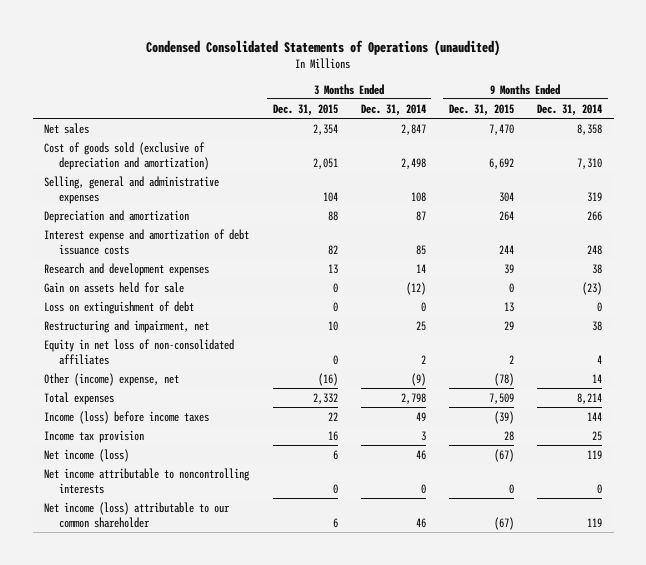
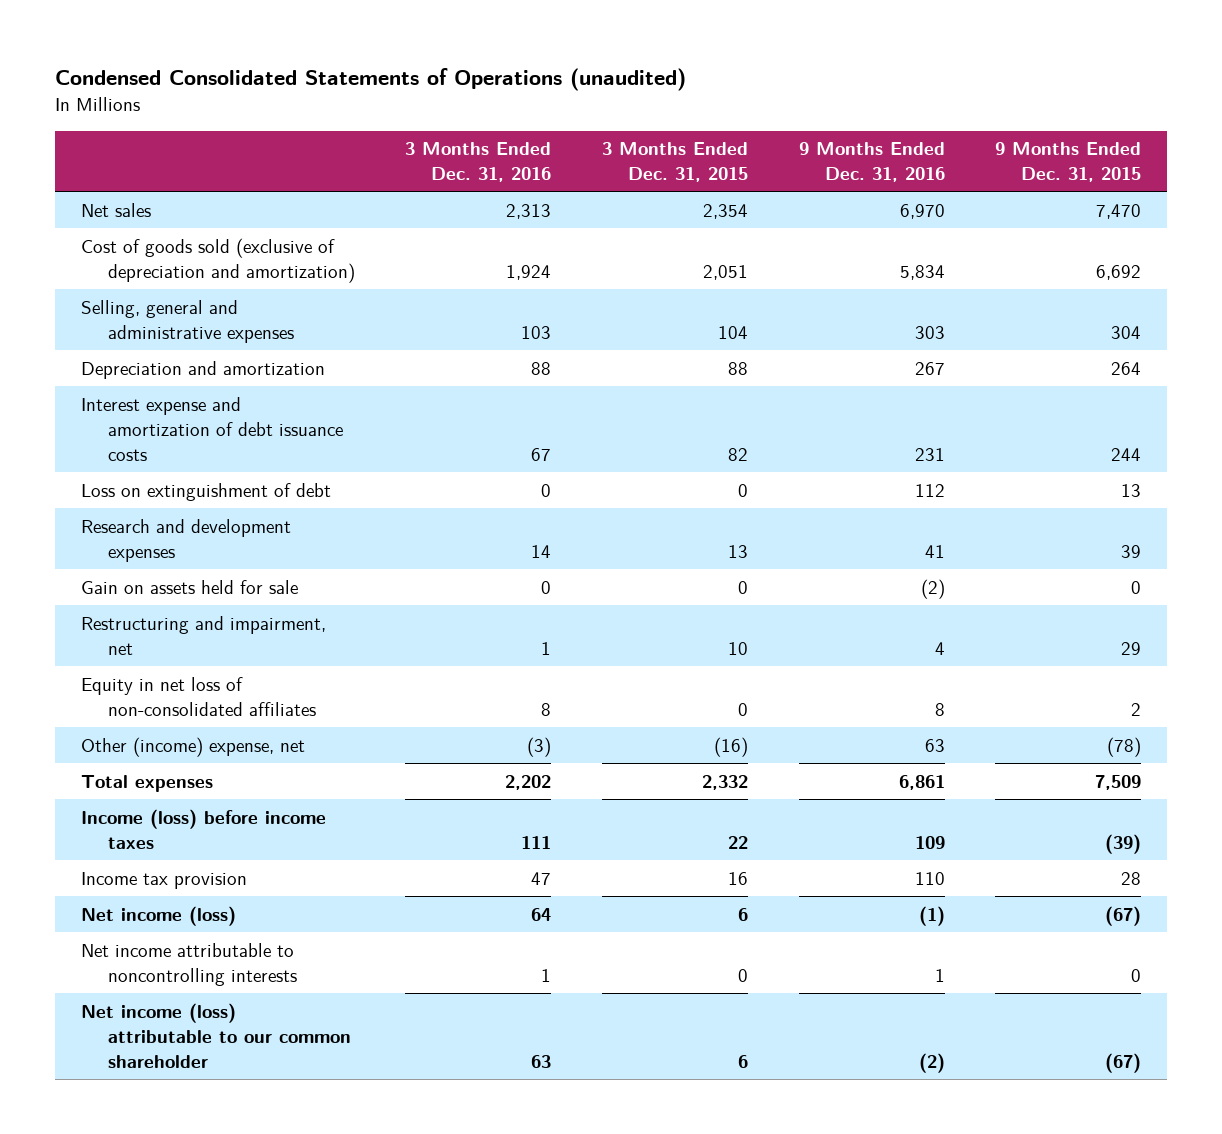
- | 3 Months Ended Dec. 31, 2015 | 3 Months Ended Dec. 31, 2014 | 9 Months Ended Dec. 31, 2015 | 9 Months Ended Dec. 31, 2014
+ | 3 Months Ended Dec. 31, 2016 | 3 Months Ended Dec. 31, 2015 | 9 Months Ended Dec. 31, 2016 | 9 Months Ended Dec. 31, 2015
moved up: Loss on extinguishment of debt | 0 | 0 | 112 | 13

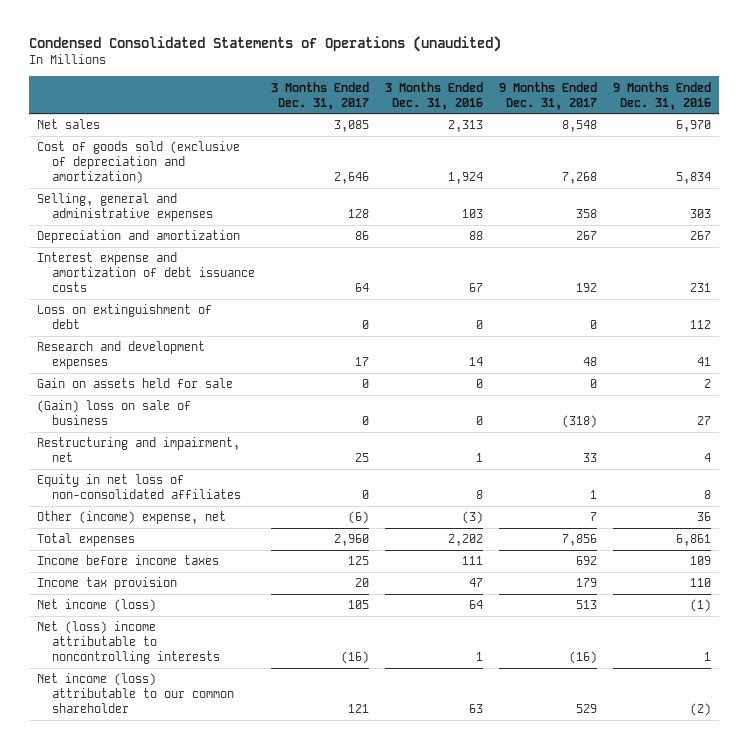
- | 3 Months Ended Dec. 31, 2016 | 3 Months Ended Dec. 31, 2015 | 9 Months Ended Dec. 31, 2016 | 9 Months Ended Dec. 31, 2015
+ | 3 Months Ended Dec. 31, 2017 | 3 Months Ended Dec. 31, 2016 | 9 Months Ended Dec. 31, 2017 | 9 Months Ended Dec. 31, 2016
- Gain on assets held for sale | 0 | 0 | (2) | 0
+ Gain on assets held for sale | 0 | 0 | 0 | 2
+ (Gain) loss on sale of business | 0 | 0 | (318) | 27
- Other (income) expense, net | (3) | (16) | 63 | (78)
+ Other (income) expense, net | (6) | (3) | 7 | 36
- Income (loss) before income taxes | 111 | 22 | 109 | (39)
+ Income before income taxes | 125 | 111 | 692 | 109
- Net income attributable to noncontrolling interests | 1 | 0 | 1 | 0
+ Net (loss) income attributable to noncontrolling interests | (16) | 1 | (16) | 1

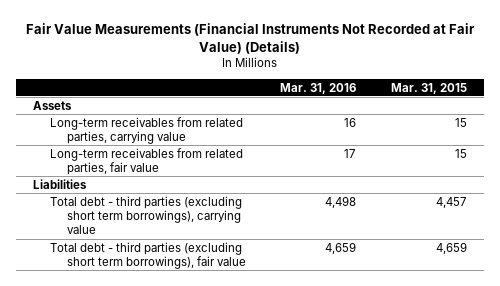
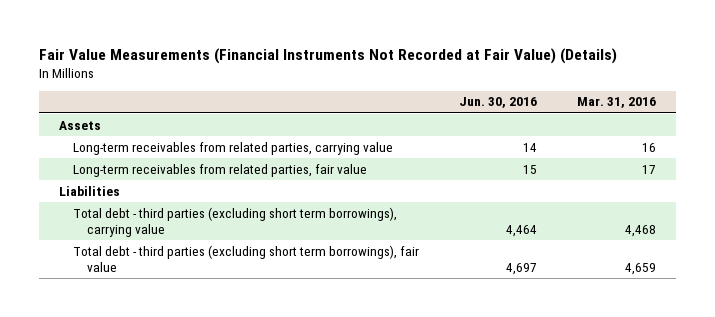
- | Mar. 31, 2016 | Mar. 31, 2015
+ | Jun. 30, 2016 | Mar. 31, 2016
- Total debt - third parties (excluding short term borrowings), carrying value | 4,498 | 4,457
+ Total debt - third parties (excluding short term borrowings), carrying value | 4,464 | 4,468

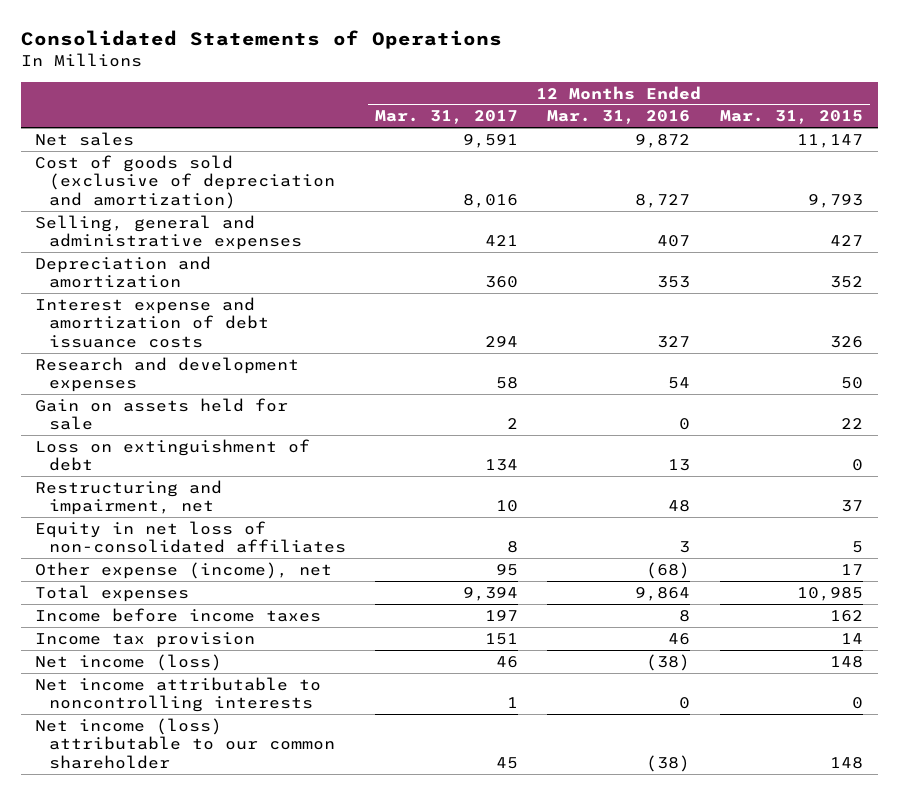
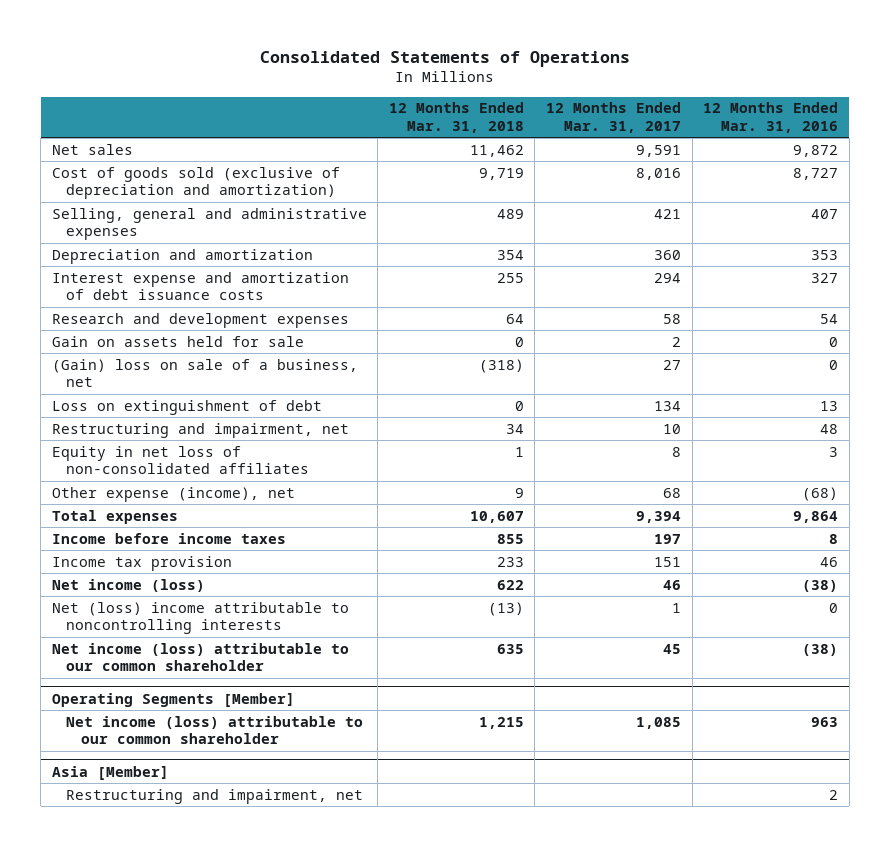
- | 12 Months Ended Mar. 31, 2017 | 12 Months Ended Mar. 31, 2016 | 12 Months Ended Mar. 31, 2015
+ | 12 Months Ended Mar. 31, 2018 | 12 Months Ended Mar. 31, 2017 | 12 Months Ended Mar. 31, 2016
+ (Gain) loss on sale of a business, net | (318) | 27 | 0
- Other expense (income), net | 95 | (68) | 17
+ Other expense (income), net | 9 | 68 | (68)
- Net income attributable to noncontrolling interests | 1 | 0 | 0
+ Net (loss) income attributable to noncontrolling interests | (13) | 1 | 0
+ Operating Segments [Member]
+ Net income (loss) attributable to our common shareholder | 1,215 | 1,085 | 963
+ Asia [Member]
+ Restructuring and impairment, net | | | 2

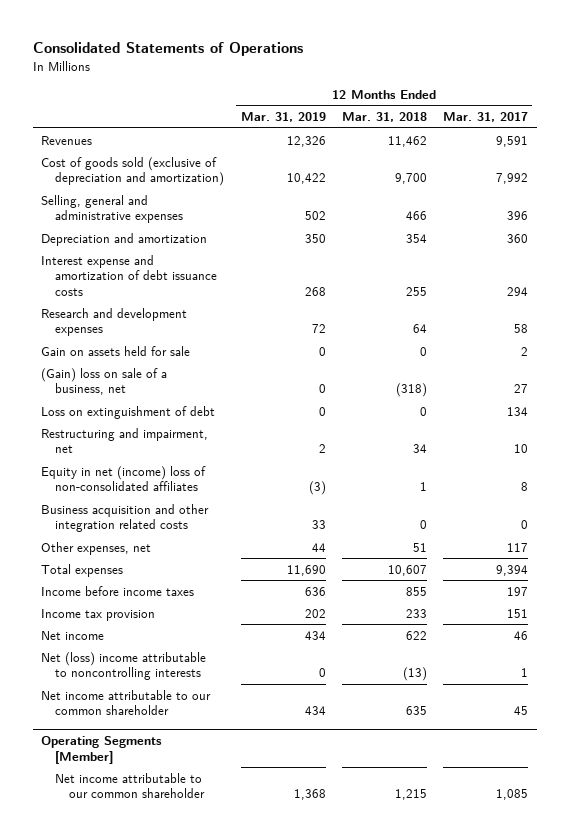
- | 12 Months Ended Mar. 31, 2018 | 12 Months Ended Mar. 31, 2017 | 12 Months Ended Mar. 31, 2016
+ | 12 Months Ended Mar. 31, 2019 | 12 Months Ended Mar. 31, 2018 | 12 Months Ended Mar. 31, 2017
- Net sales | 11,462 | 9,591 | 9,872
- Cost of goods sold (exclusive of depreciation and amortization) | 9,719 | 8,016 | 8,727
- Selling, general and administrative expenses | 489 | 421 | 407
+ Revenues | 12,326 | 11,462 | 9,591
+ Cost of goods sold (exclusive of depreciation and amortization) | 10,422 | 9,700 | 7,992
+ Selling, general and administrative expenses | 502 | 466 | 396
- Equity in net loss of non-consolidated affiliates | 1 | 8 | 3
- Other expense (income), net | 9 | 68 | (68)
+ Equity in net (income) loss of non-consolidated affiliates | (3) | 1 | 8
+ Business acquisition and other integration related costs | 33 | 0 | 0
+ Other expenses, net | 44 | 51 | 117
- Net income (loss) | 622 | 46 | (38)
+ Net income | 434 | 622 | 46
- Net income (loss) attributable to our common shareholder | 635 | 45 | (38)
+ Net income attributable to our common shareholder | 434 | 635 | 45
@ Operating Segments [Member]
- Net income (loss) attributable to our common shareholder | 1,215 | 1,085 | 963
- Asia [Member]
- Restructuring and impairment, net | | | 2
@ Operating Segments [Member]
+ Net income attributable to our common shareholder | 1,368 | 1,215 | 1,085

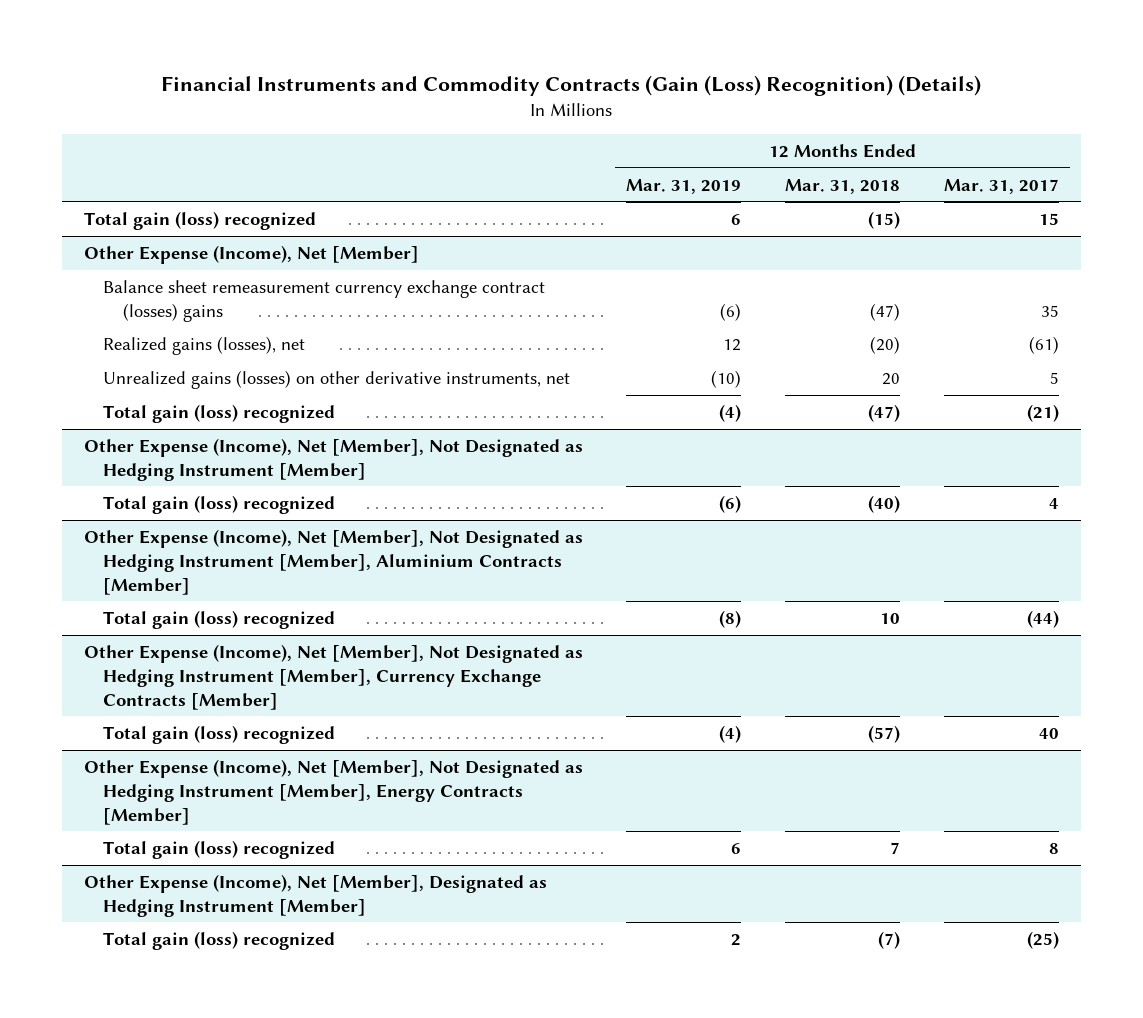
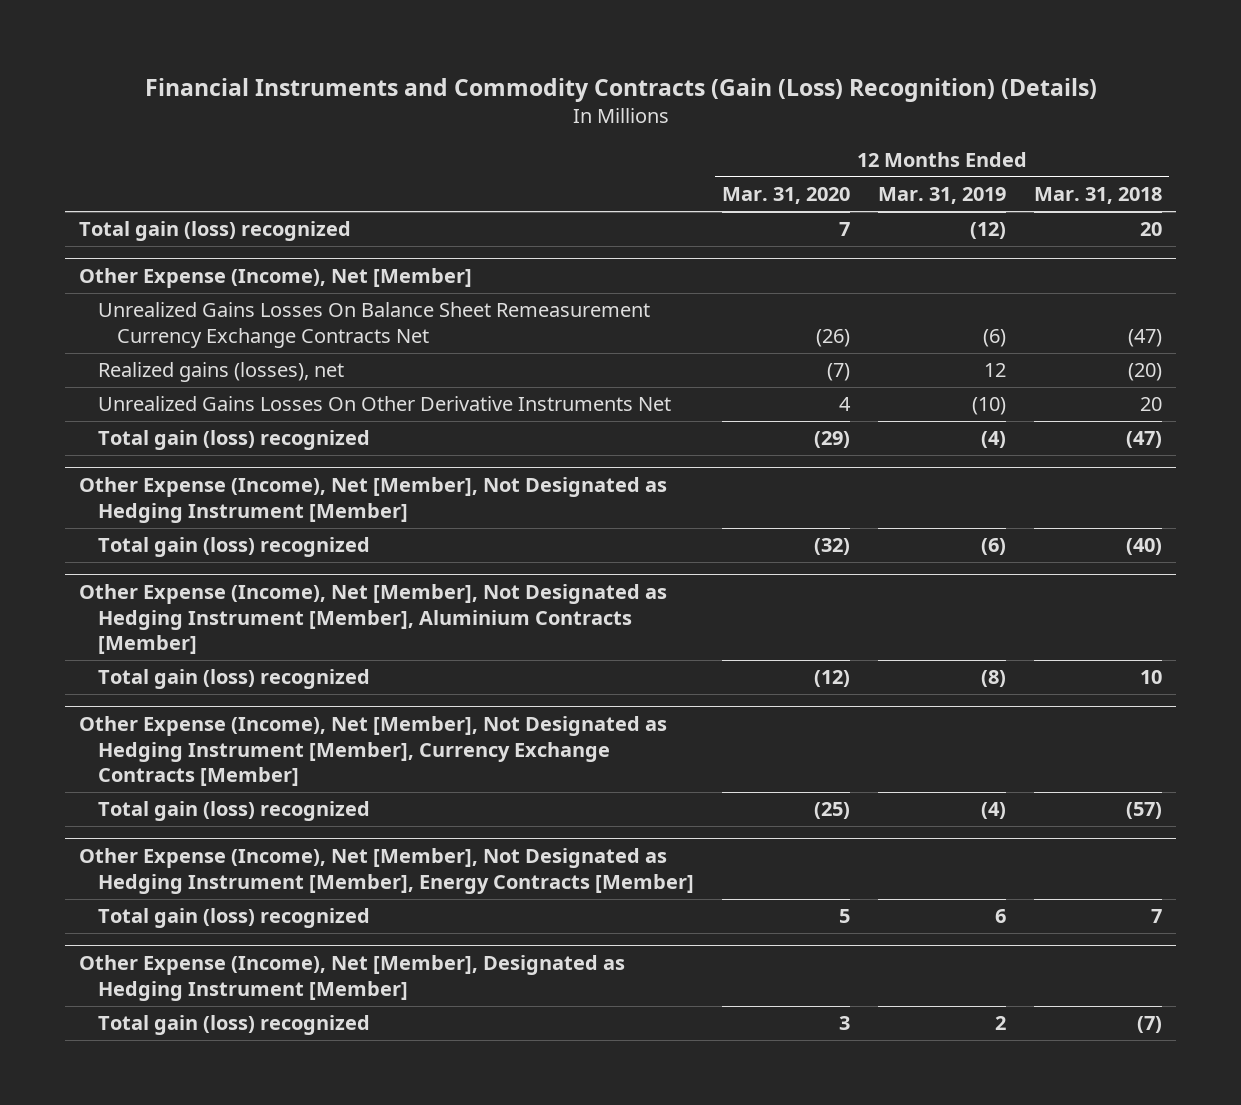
- | 12 Months Ended Mar. 31, 2019 | 12 Months Ended Mar. 31, 2018 | 12 Months Ended Mar. 31, 2017
+ | 12 Months Ended Mar. 31, 2020 | 12 Months Ended Mar. 31, 2019 | 12 Months Ended Mar. 31, 2018
- Total gain (loss) recognized | 6 | (15) | 15
+ Total gain (loss) recognized | 7 | (12) | 20
@ Other Expense (Income), Net [Member]
- Balance sheet remeasurement currency exchange contract (losses) gains | (6) | (47) | 35
+ Unrealized Gains Losses On Balance Sheet Remeasurement Currency Exchange Contracts Net | (26) | (6) | (47)
- Unrealized gains (losses) on other derivative instruments, net | (10) | 20 | 5
+ Unrealized Gains Losses On Other Derivative Instruments Net | 4 | (10) | 20

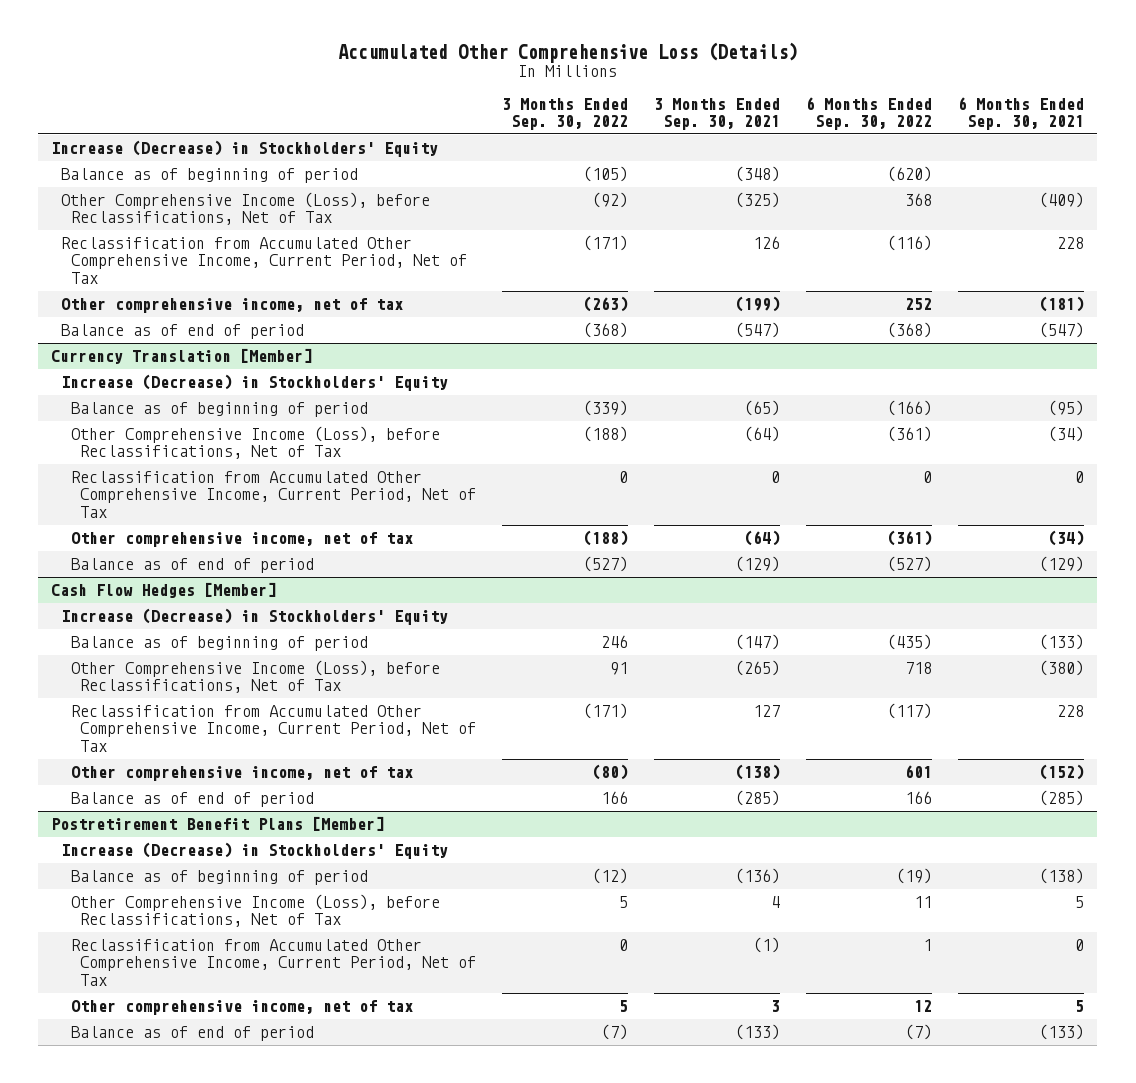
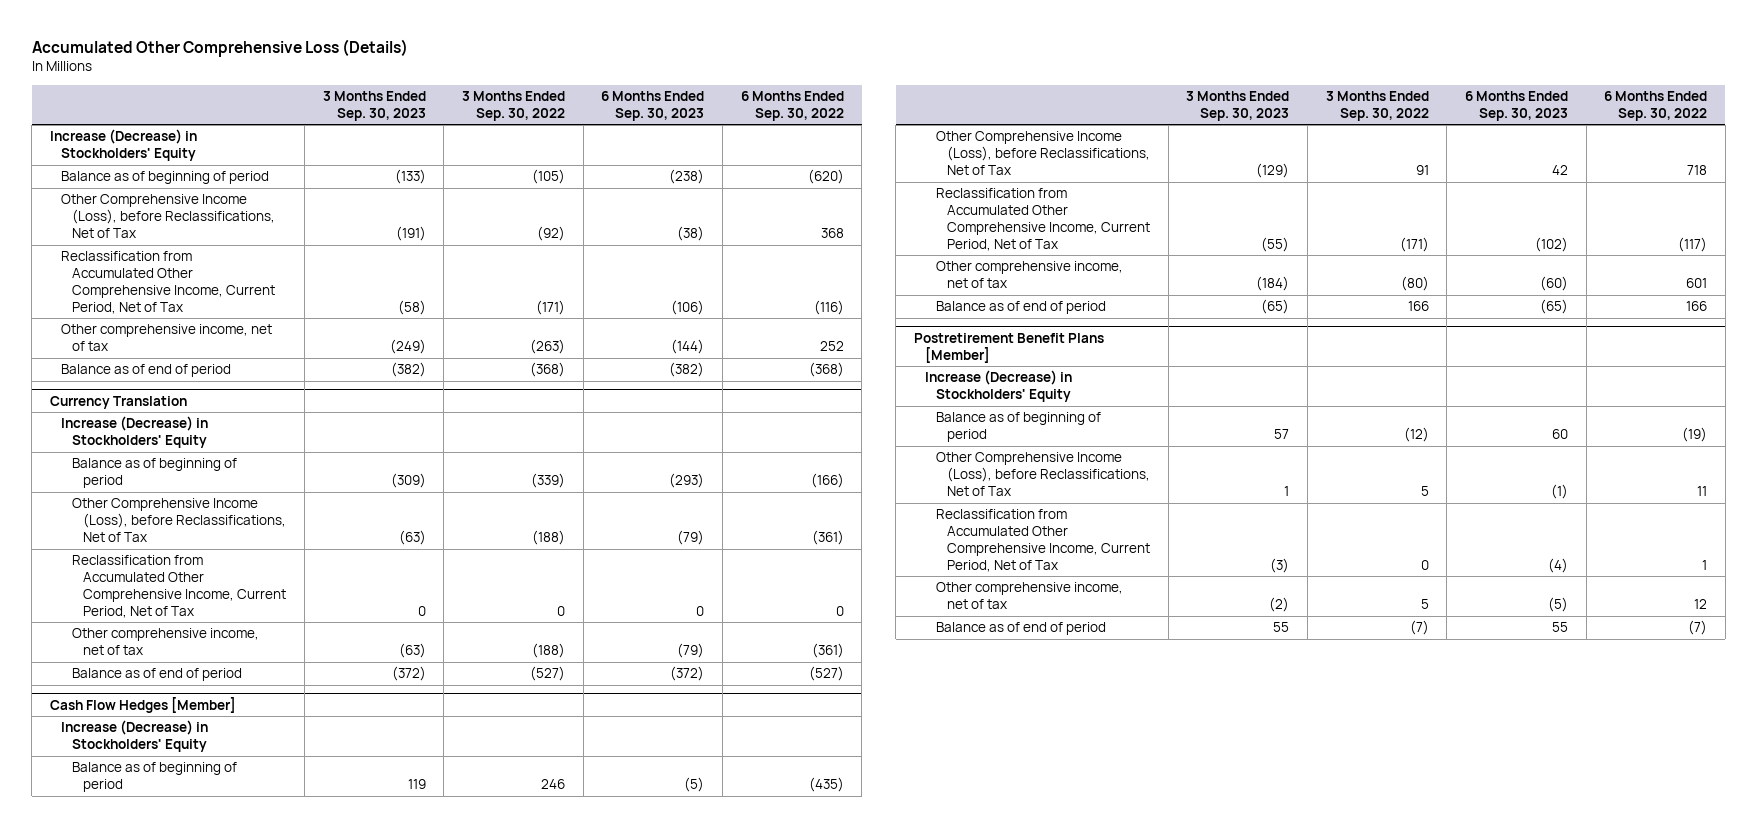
- | 3 Months Ended Sep. 30, 2022 | 3 Months Ended Sep. 30, 2021 | 6 Months Ended Sep. 30, 2022 | 6 Months Ended Sep. 30, 2021
+ | 3 Months Ended Sep. 30, 2023 | 3 Months Ended Sep. 30, 2022 | 6 Months Ended Sep. 30, 2023 | 6 Months Ended Sep. 30, 2022
- Currency Translation [Member]
+ Currency Translation

